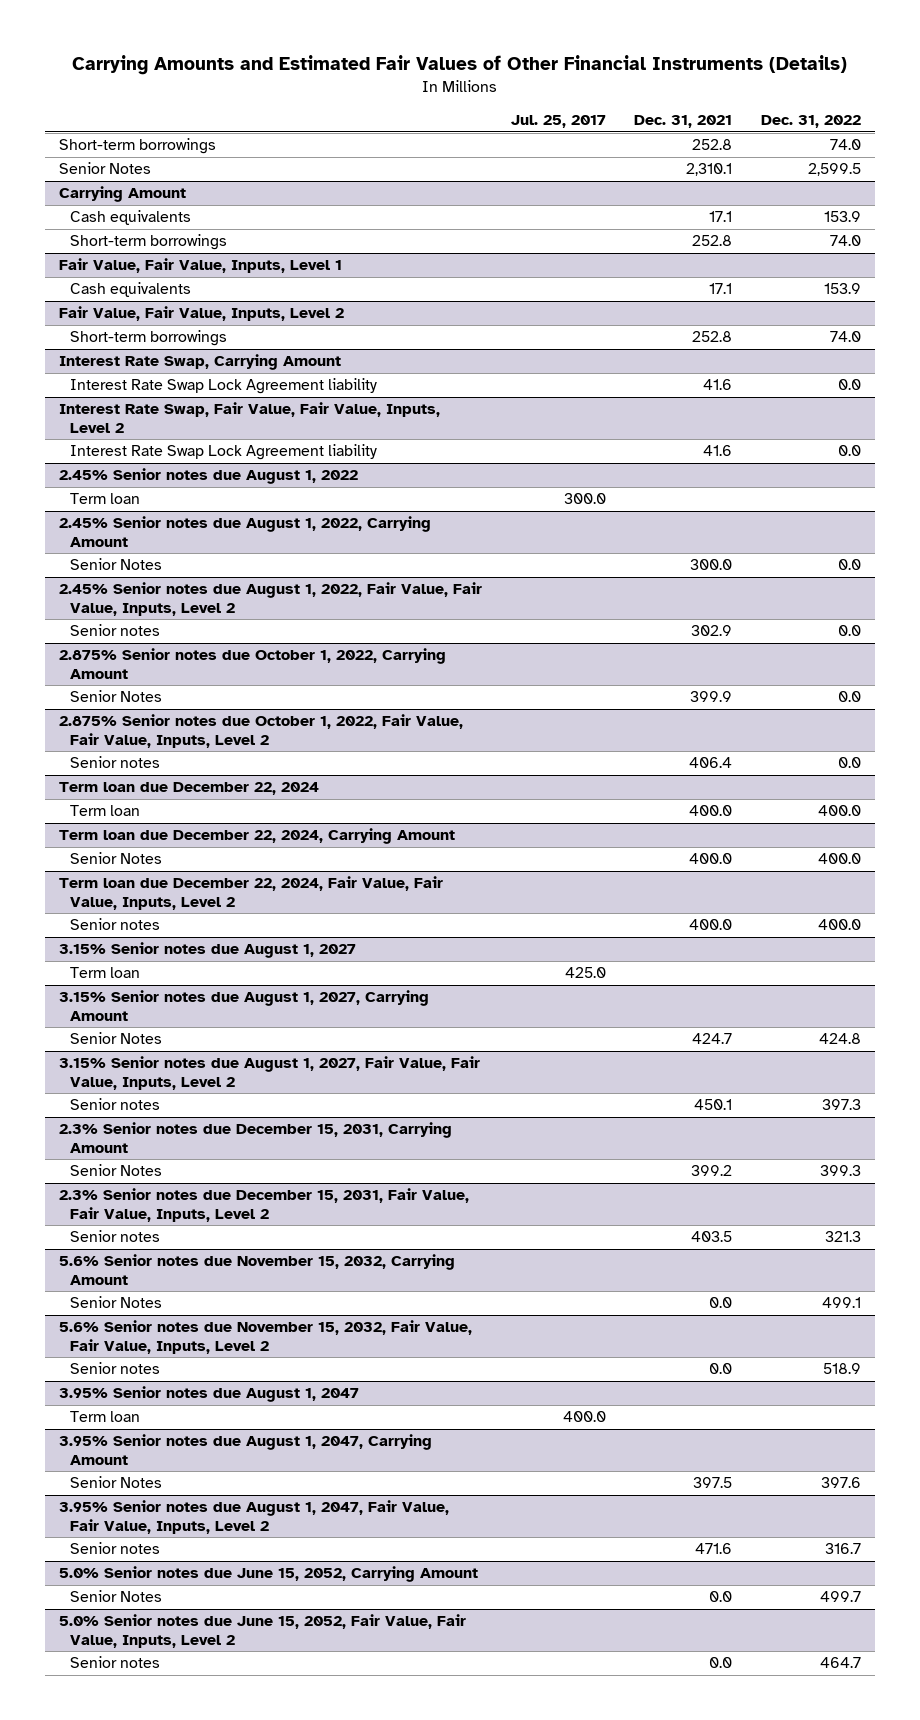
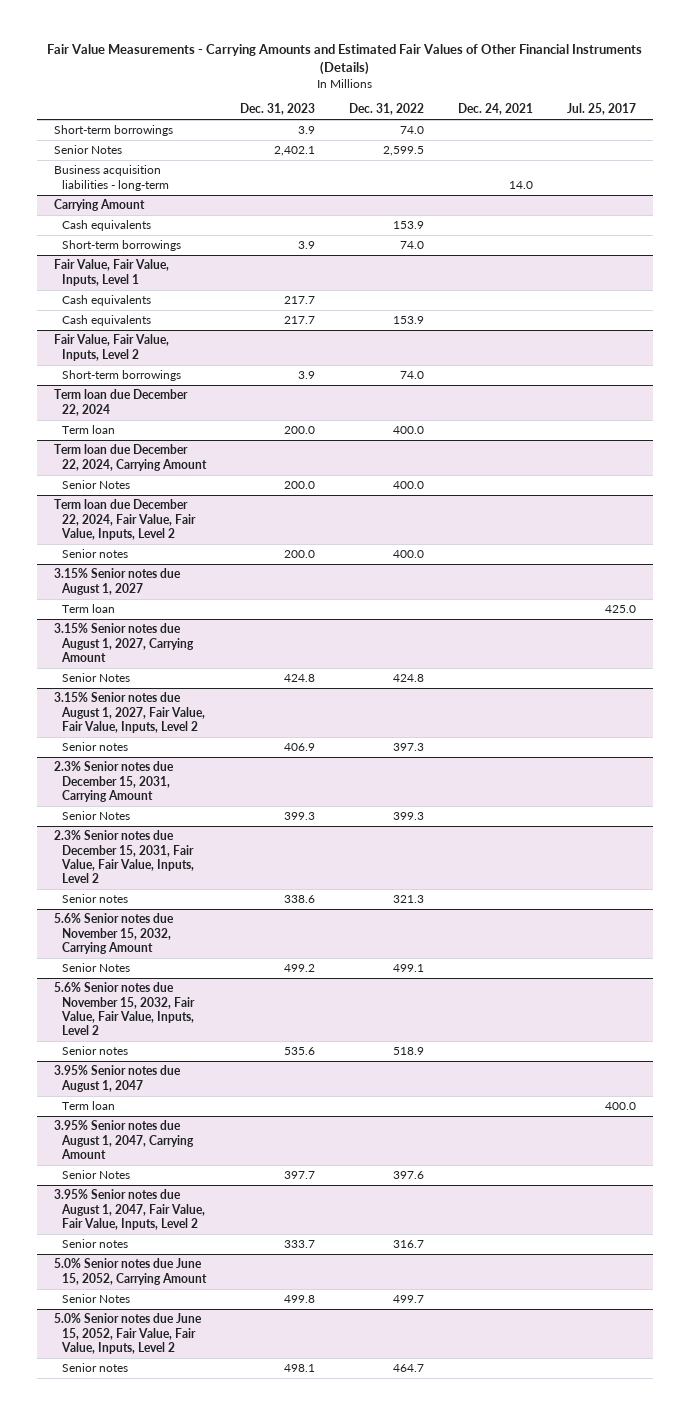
- Carrying Amounts and Estimated Fair Values of Other Financial Instruments (Details)
+ Fair Value Measurements - Carrying Amounts and Estimated Fair Values of Other Financial Instruments (Details)
- | Jul. 25, 2017 | Dec. 31, 2021 | Dec. 31, 2022
+ | Dec. 31, 2023 | Dec. 31, 2022 | Dec. 24, 2021 | Jul. 25, 2017
+ Business acquisition liabilities - long-term | | | 14.0 |
@ Fair Value, Fair Value, Inputs, Level 1
+ Cash equivalents | 217.7 | | |
- Interest Rate Swap, Carrying Amount
- Interest Rate Swap Lock Agreement liability | | 41.6 | 0.0
- Interest Rate Swap, Fair Value, Fair Value, Inputs, Level 2
- Interest Rate Swap Lock Agreement liability | | 41.6 | 0.0
- 2.45% Senior notes due August 1, 2022
- Term loan | 300.0 | |
- 2.45% Senior notes due August 1, 2022, Carrying Amount
- Senior Notes | | 300.0 | 0.0
- 2.45% Senior notes due August 1, 2022, Fair Value, Fair Value, Inputs, Level 2
- Senior notes | | 302.9 | 0.0
- 2.875% Senior notes due October 1, 2022, Carrying Amount
- Senior Notes | | 399.9 | 0.0
- 2.875% Senior notes due October 1, 2022, Fair Value, Fair Value, Inputs, Level 2
- Senior notes | | 406.4 | 0.0

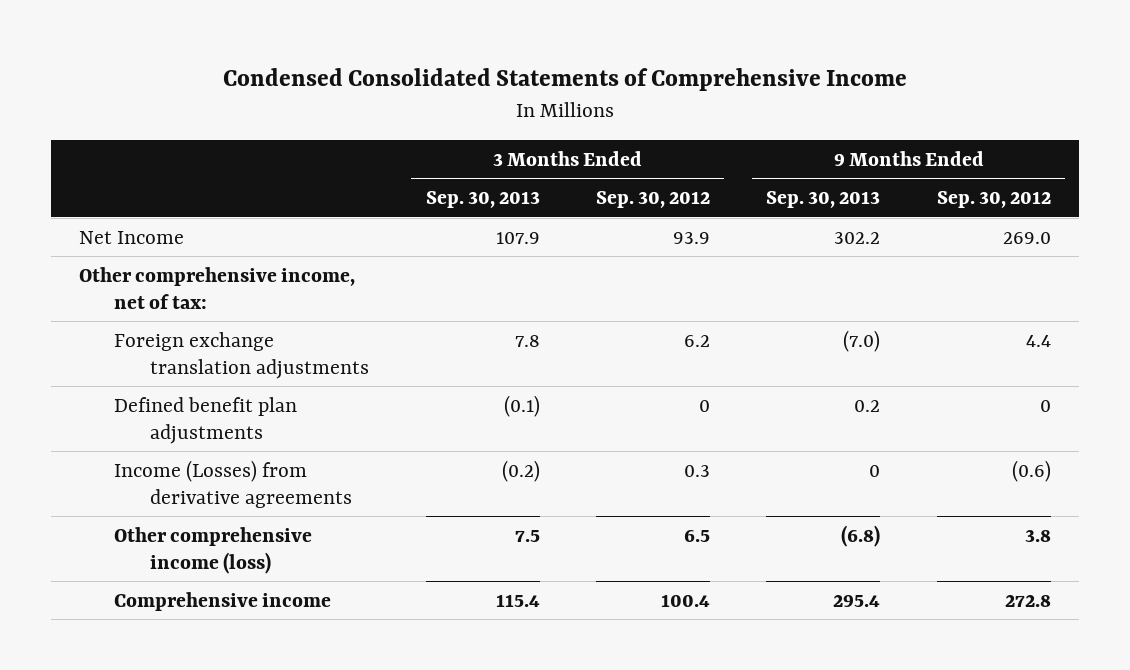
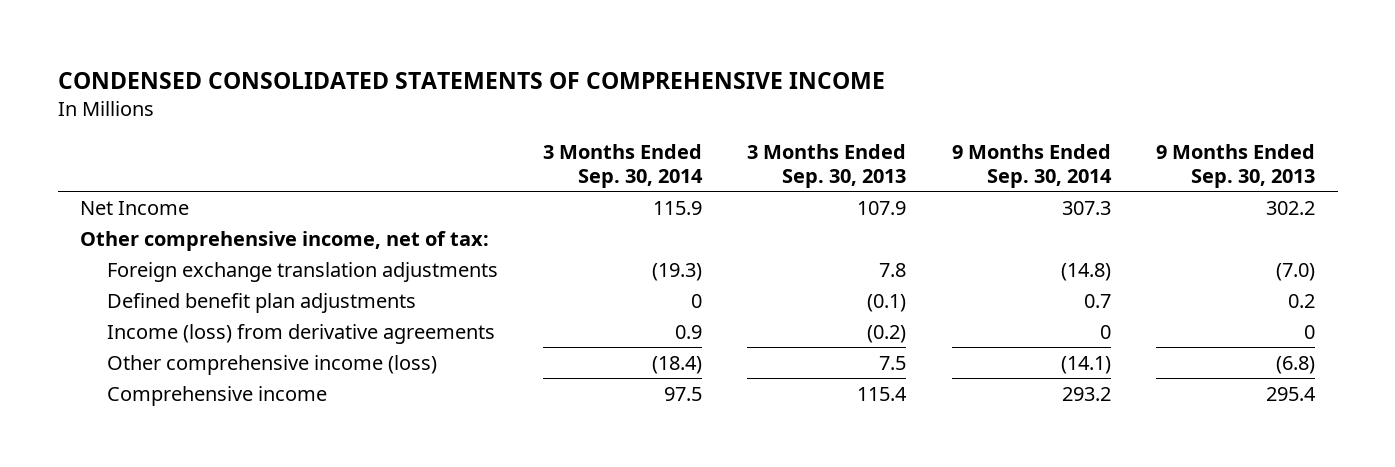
- Condensed Consolidated Statements of Comprehensive Income
+ CONDENSED CONSOLIDATED STATEMENTS OF COMPREHENSIVE INCOME
- | 3 Months Ended Sep. 30, 2013 | 3 Months Ended Sep. 30, 2012 | 9 Months Ended Sep. 30, 2013 | 9 Months Ended Sep. 30, 2012
+ | 3 Months Ended Sep. 30, 2014 | 3 Months Ended Sep. 30, 2013 | 9 Months Ended Sep. 30, 2014 | 9 Months Ended Sep. 30, 2013
- Income (Losses) from derivative agreements | (0.2) | 0.3 | 0 | (0.6)
+ Income (loss) from derivative agreements | 0.9 | (0.2) | 0 | 0

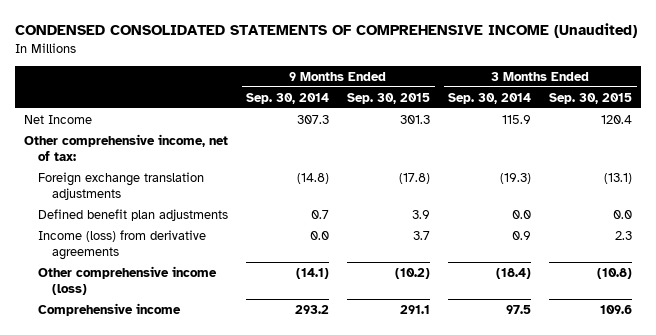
- CONDENSED CONSOLIDATED STATEMENTS OF COMPREHENSIVE INCOME
+ CONDENSED CONSOLIDATED STATEMENTS OF COMPREHENSIVE INCOME (Unaudited)
- | 3 Months Ended Sep. 30, 2014 | 3 Months Ended Sep. 30, 2013 | 9 Months Ended Sep. 30, 2014 | 9 Months Ended Sep. 30, 2013
+ | 9 Months Ended Sep. 30, 2014 | 9 Months Ended Sep. 30, 2015 | 3 Months Ended Sep. 30, 2014 | 3 Months Ended Sep. 30, 2015
- Defined benefit plan adjustments | 0 | (0.1) | 0.7 | 0.2
- Income (loss) from derivative agreements | 0.9 | (0.2) | 0 | 0
+ Defined benefit plan adjustments | 0.7 | 3.9 | 0.0 | 0.0
+ Income (loss) from derivative agreements | 0.0 | 3.7 | 0.9 | 2.3

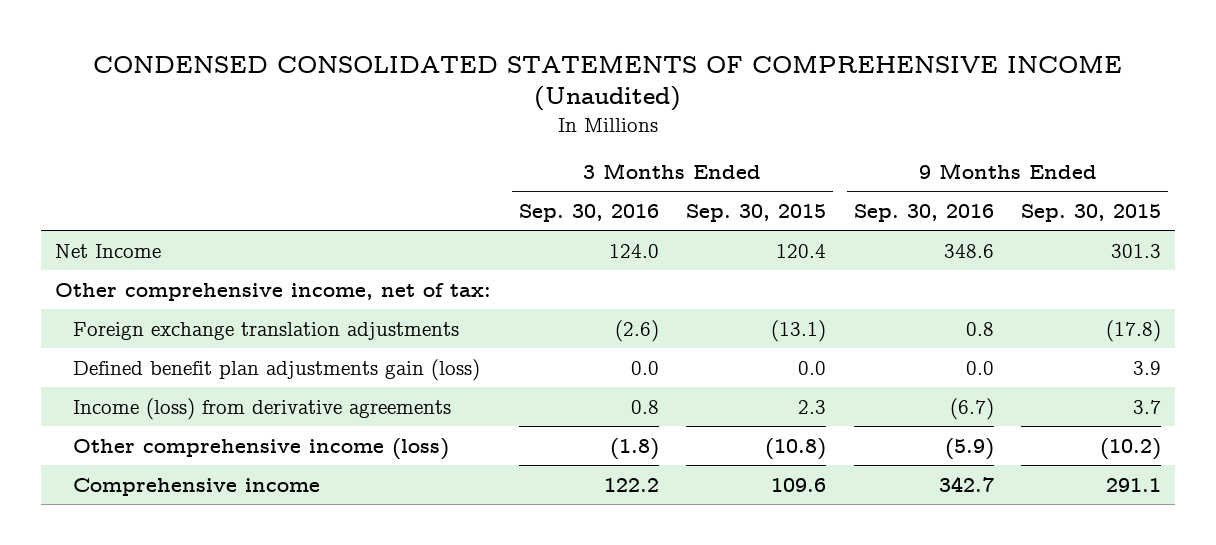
- | 9 Months Ended Sep. 30, 2014 | 9 Months Ended Sep. 30, 2015 | 3 Months Ended Sep. 30, 2014 | 3 Months Ended Sep. 30, 2015
+ | 3 Months Ended Sep. 30, 2016 | 3 Months Ended Sep. 30, 2015 | 9 Months Ended Sep. 30, 2016 | 9 Months Ended Sep. 30, 2015
- Defined benefit plan adjustments | 0.7 | 3.9 | 0.0 | 0.0
+ Defined benefit plan adjustments gain (loss) | 0.0 | 0.0 | 0.0 | 3.9

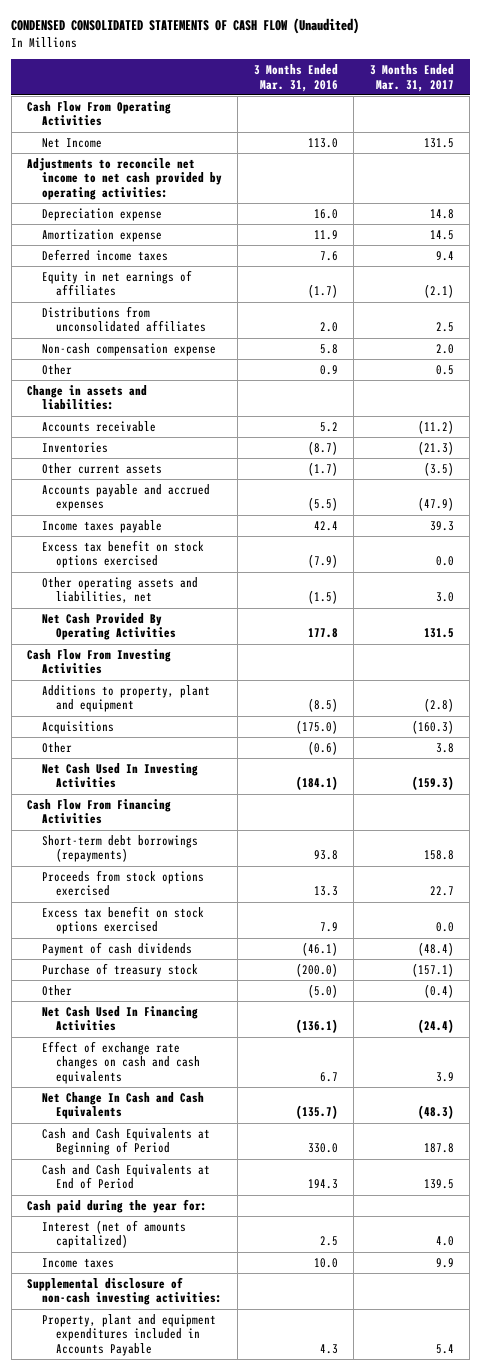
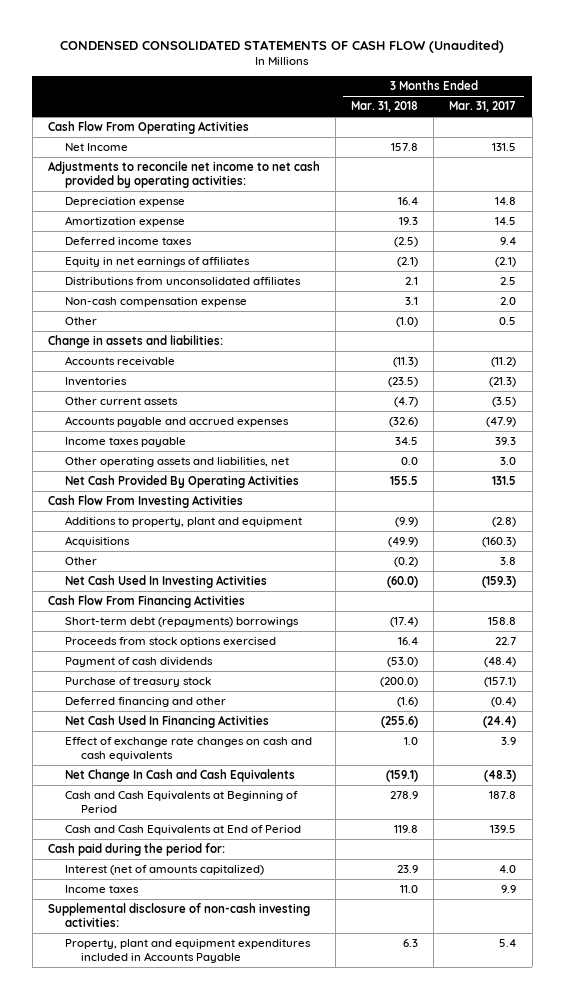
- | 3 Months Ended Mar. 31, 2016 | 3 Months Ended Mar. 31, 2017
+ | 3 Months Ended Mar. 31, 2018 | 3 Months Ended Mar. 31, 2017
- Excess tax benefit on stock options exercised | (7.9) | 0.0
- Short-term debt borrowings (repayments) | 93.8 | 158.8
+ Short-term debt (repayments) borrowings | (17.4) | 158.8
- Excess tax benefit on stock options exercised | 7.9 | 0.0
- Other | (5.0) | (0.4)
+ Deferred financing and other | (1.6) | (0.4)
- Cash paid during the year for:
+ Cash paid during the period for:

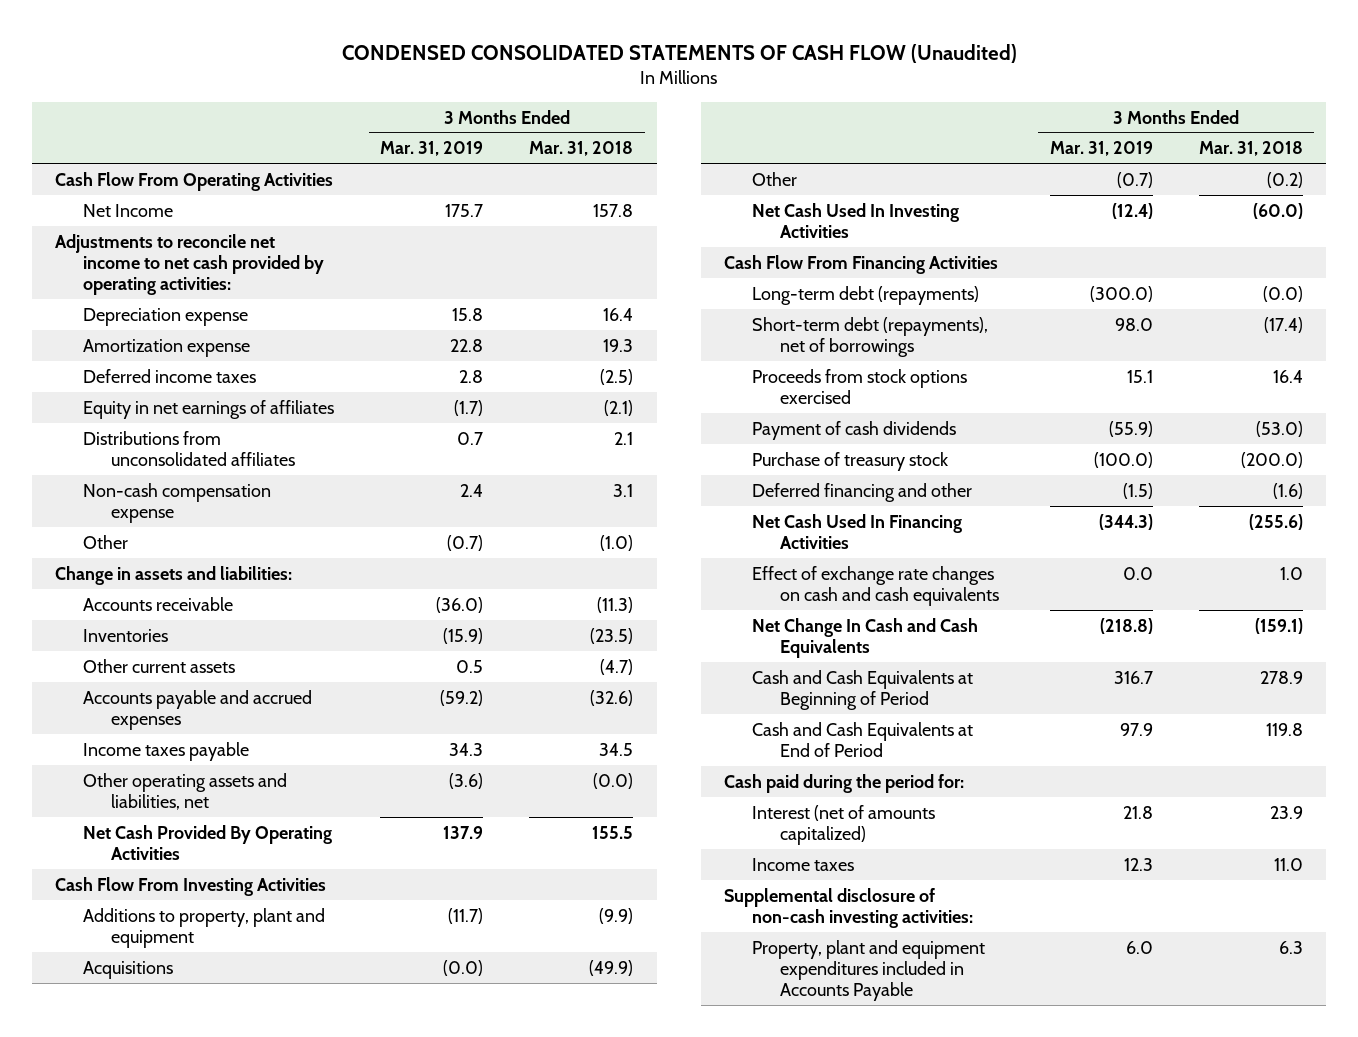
- | 3 Months Ended Mar. 31, 2018 | 3 Months Ended Mar. 31, 2017
+ | 3 Months Ended Mar. 31, 2019 | 3 Months Ended Mar. 31, 2018
- Other operating assets and liabilities, net | 0.0 | 3.0
+ Other operating assets and liabilities, net | (3.6) | (0.0)
- Short-term debt (repayments) borrowings | (17.4) | 158.8
+ Long-term debt (repayments) | (300.0) | (0.0)
+ Short-term debt (repayments), net of borrowings | 98.0 | (17.4)

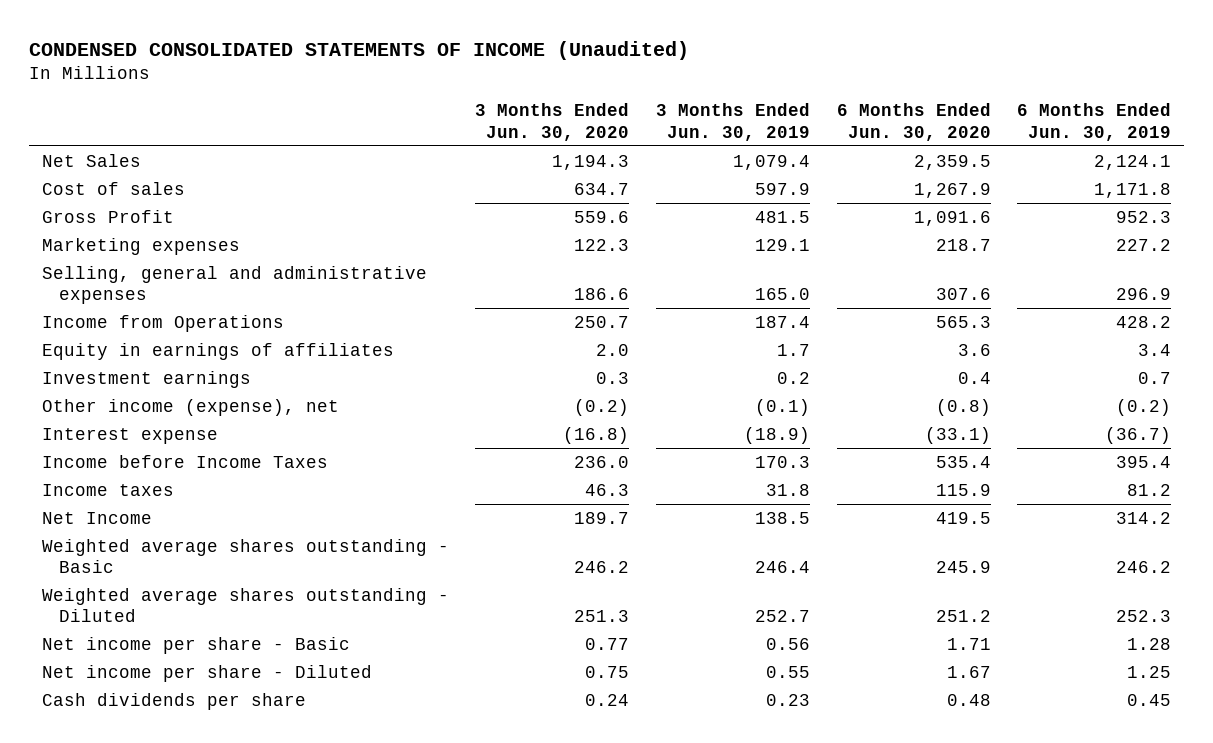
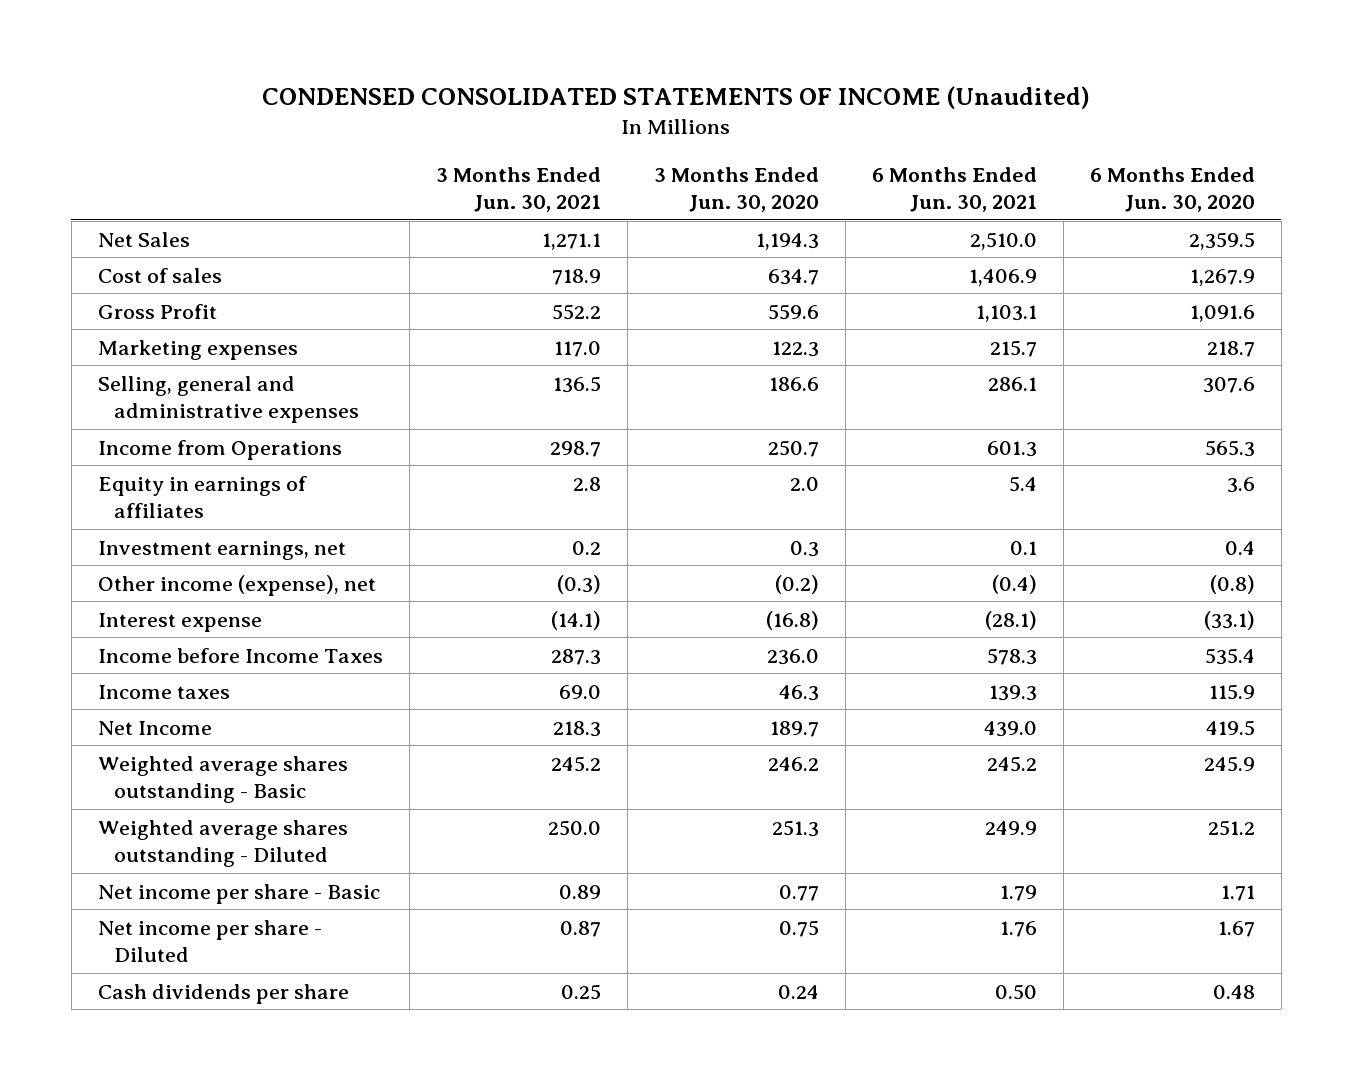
- | 3 Months Ended Jun. 30, 2020 | 3 Months Ended Jun. 30, 2019 | 6 Months Ended Jun. 30, 2020 | 6 Months Ended Jun. 30, 2019
+ | 3 Months Ended Jun. 30, 2021 | 3 Months Ended Jun. 30, 2020 | 6 Months Ended Jun. 30, 2021 | 6 Months Ended Jun. 30, 2020
- Investment earnings | 0.3 | 0.2 | 0.4 | 0.7
+ Investment earnings, net | 0.2 | 0.3 | 0.1 | 0.4

